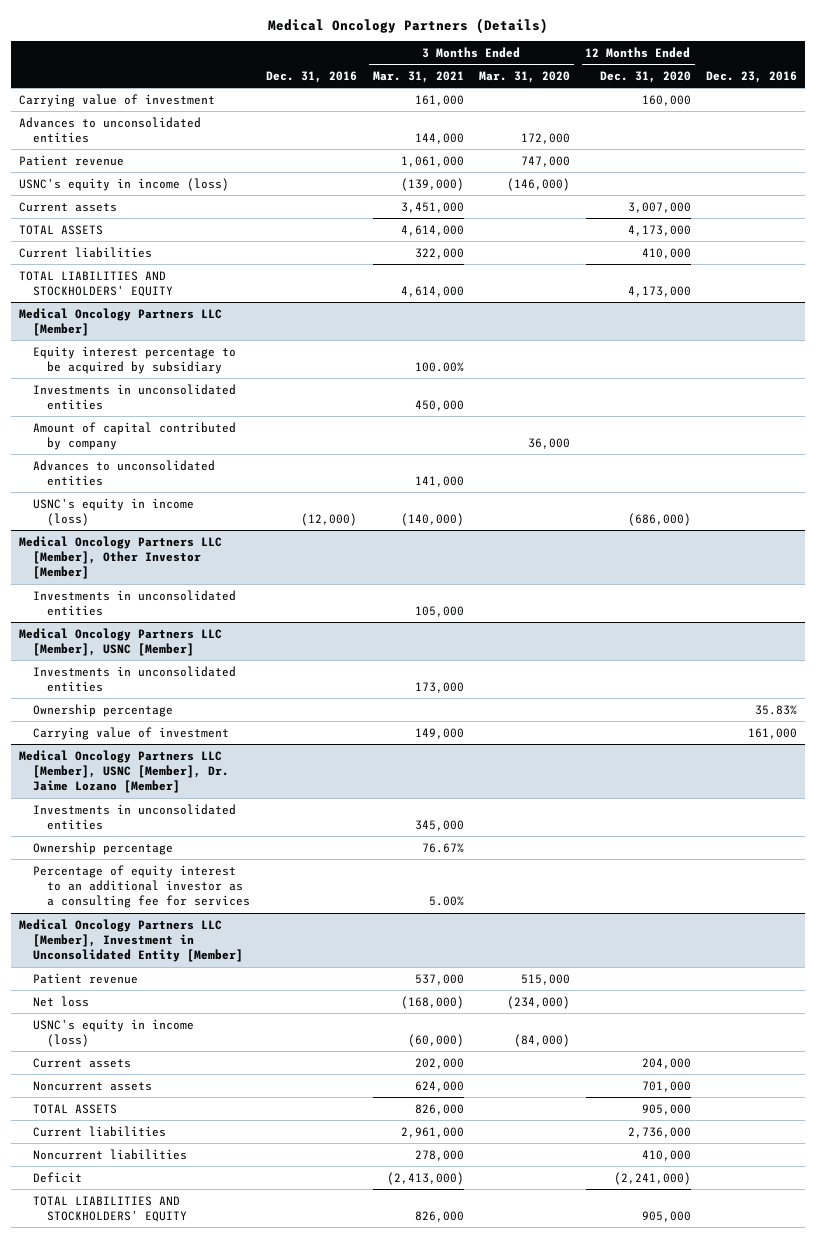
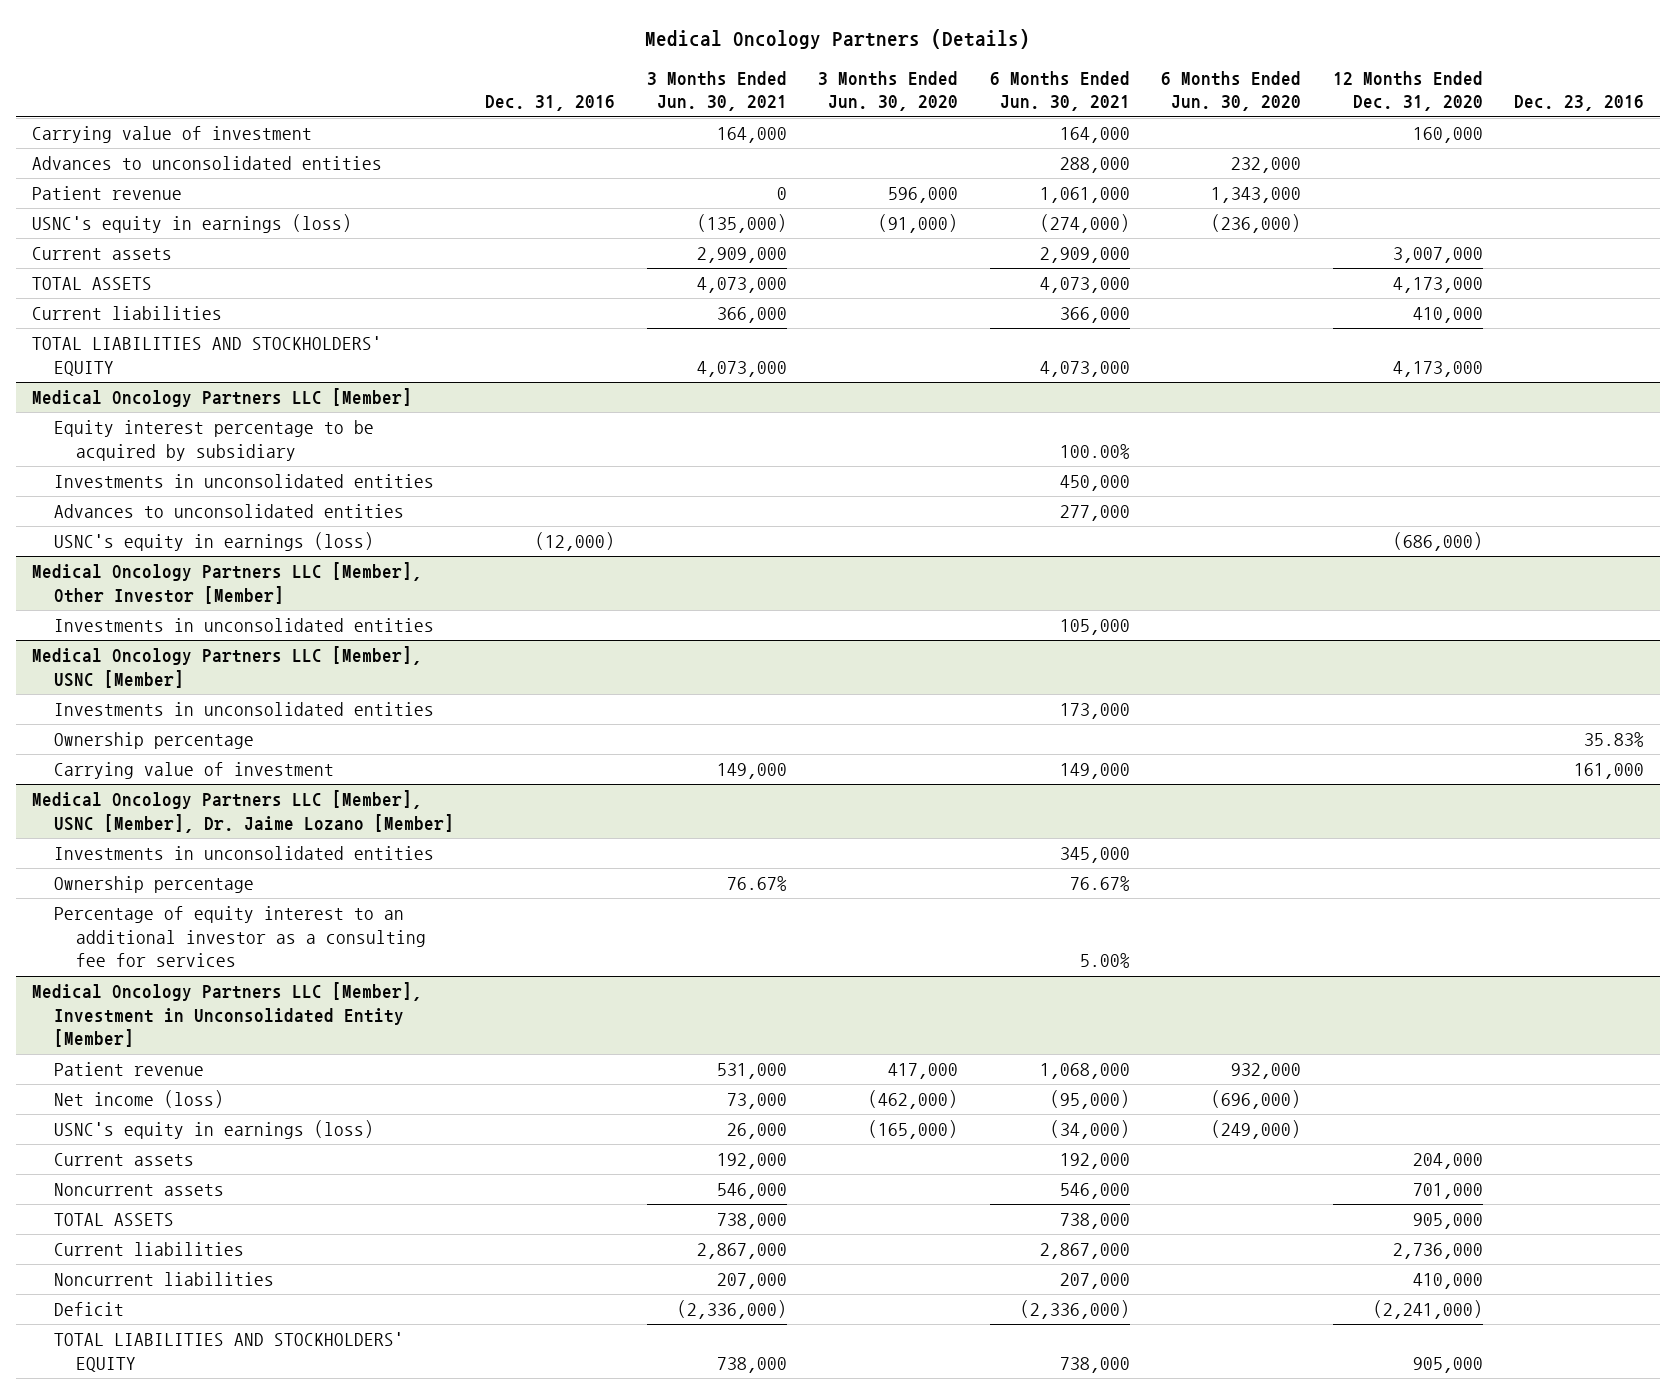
- | Dec. 31, 2016 | 3 Months Ended Mar. 31, 2021 | 3 Months Ended Mar. 31, 2020 | 12 Months Ended Dec. 31, 2020 | Dec. 23, 2016
+ | Dec. 31, 2016 | 3 Months Ended Jun. 30, 2021 | 3 Months Ended Jun. 30, 2020 | 6 Months Ended Jun. 30, 2021 | 6 Months Ended Jun. 30, 2020 | 12 Months Ended Dec. 31, 2020 | Dec. 23, 2016
- USNC's equity in income (loss) | | (139,000) | (146,000) | |
+ USNC's equity in earnings (loss) | | (135,000) | (91,000) | (274,000) | (236,000) | |
@ Medical Oncology Partners LLC [Member]
- Amount of capital contributed by company | | | 36,000 | |
- USNC's equity in income (loss) | (12,000) | (140,000) | | (686,000) |
+ USNC's equity in earnings (loss) | (12,000) | | | | | (686,000) |
@ Medical Oncology Partners LLC [Member], Investment in Unconsolidated Entity [Member]
- Net loss | | (168,000) | (234,000) | |
- USNC's equity in income (loss) | | (60,000) | (84,000) | |
+ Net income (loss) | | 73,000 | (462,000) | (95,000) | (696,000) | |
+ USNC's equity in earnings (loss) | | 26,000 | (165,000) | (34,000) | (249,000) | |

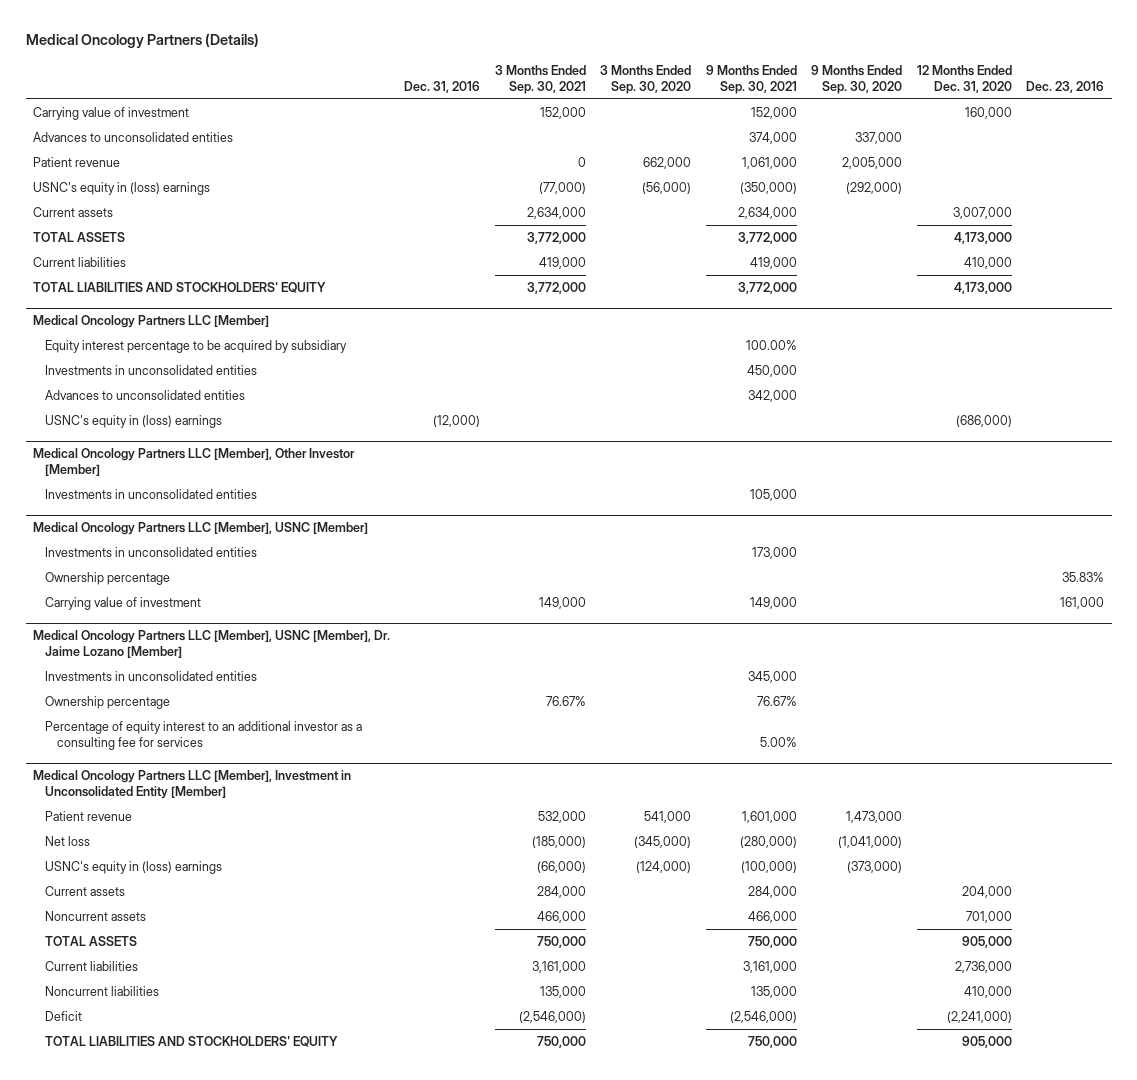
- | Dec. 31, 2016 | 3 Months Ended Jun. 30, 2021 | 3 Months Ended Jun. 30, 2020 | 6 Months Ended Jun. 30, 2021 | 6 Months Ended Jun. 30, 2020 | 12 Months Ended Dec. 31, 2020 | Dec. 23, 2016
+ | Dec. 31, 2016 | 3 Months Ended Sep. 30, 2021 | 3 Months Ended Sep. 30, 2020 | 9 Months Ended Sep. 30, 2021 | 9 Months Ended Sep. 30, 2020 | 12 Months Ended Dec. 31, 2020 | Dec. 23, 2016
- USNC's equity in earnings (loss) | | (135,000) | (91,000) | (274,000) | (236,000) | |
+ USNC's equity in (loss) earnings | | (77,000) | (56,000) | (350,000) | (292,000) | |
@ Medical Oncology Partners LLC [Member]
- USNC's equity in earnings (loss) | (12,000) | | | | | (686,000) |
+ USNC's equity in (loss) earnings | (12,000) | | | | | (686,000) |
@ Medical Oncology Partners LLC [Member], Investment in Unconsolidated Entity [Member]
- Net income (loss) | | 73,000 | (462,000) | (95,000) | (696,000) | |
- USNC's equity in earnings (loss) | | 26,000 | (165,000) | (34,000) | (249,000) | |
+ Net loss | | (185,000) | (345,000) | (280,000) | (1,041,000) | |
+ USNC's equity in (loss) earnings | | (66,000) | (124,000) | (100,000) | (373,000) | |

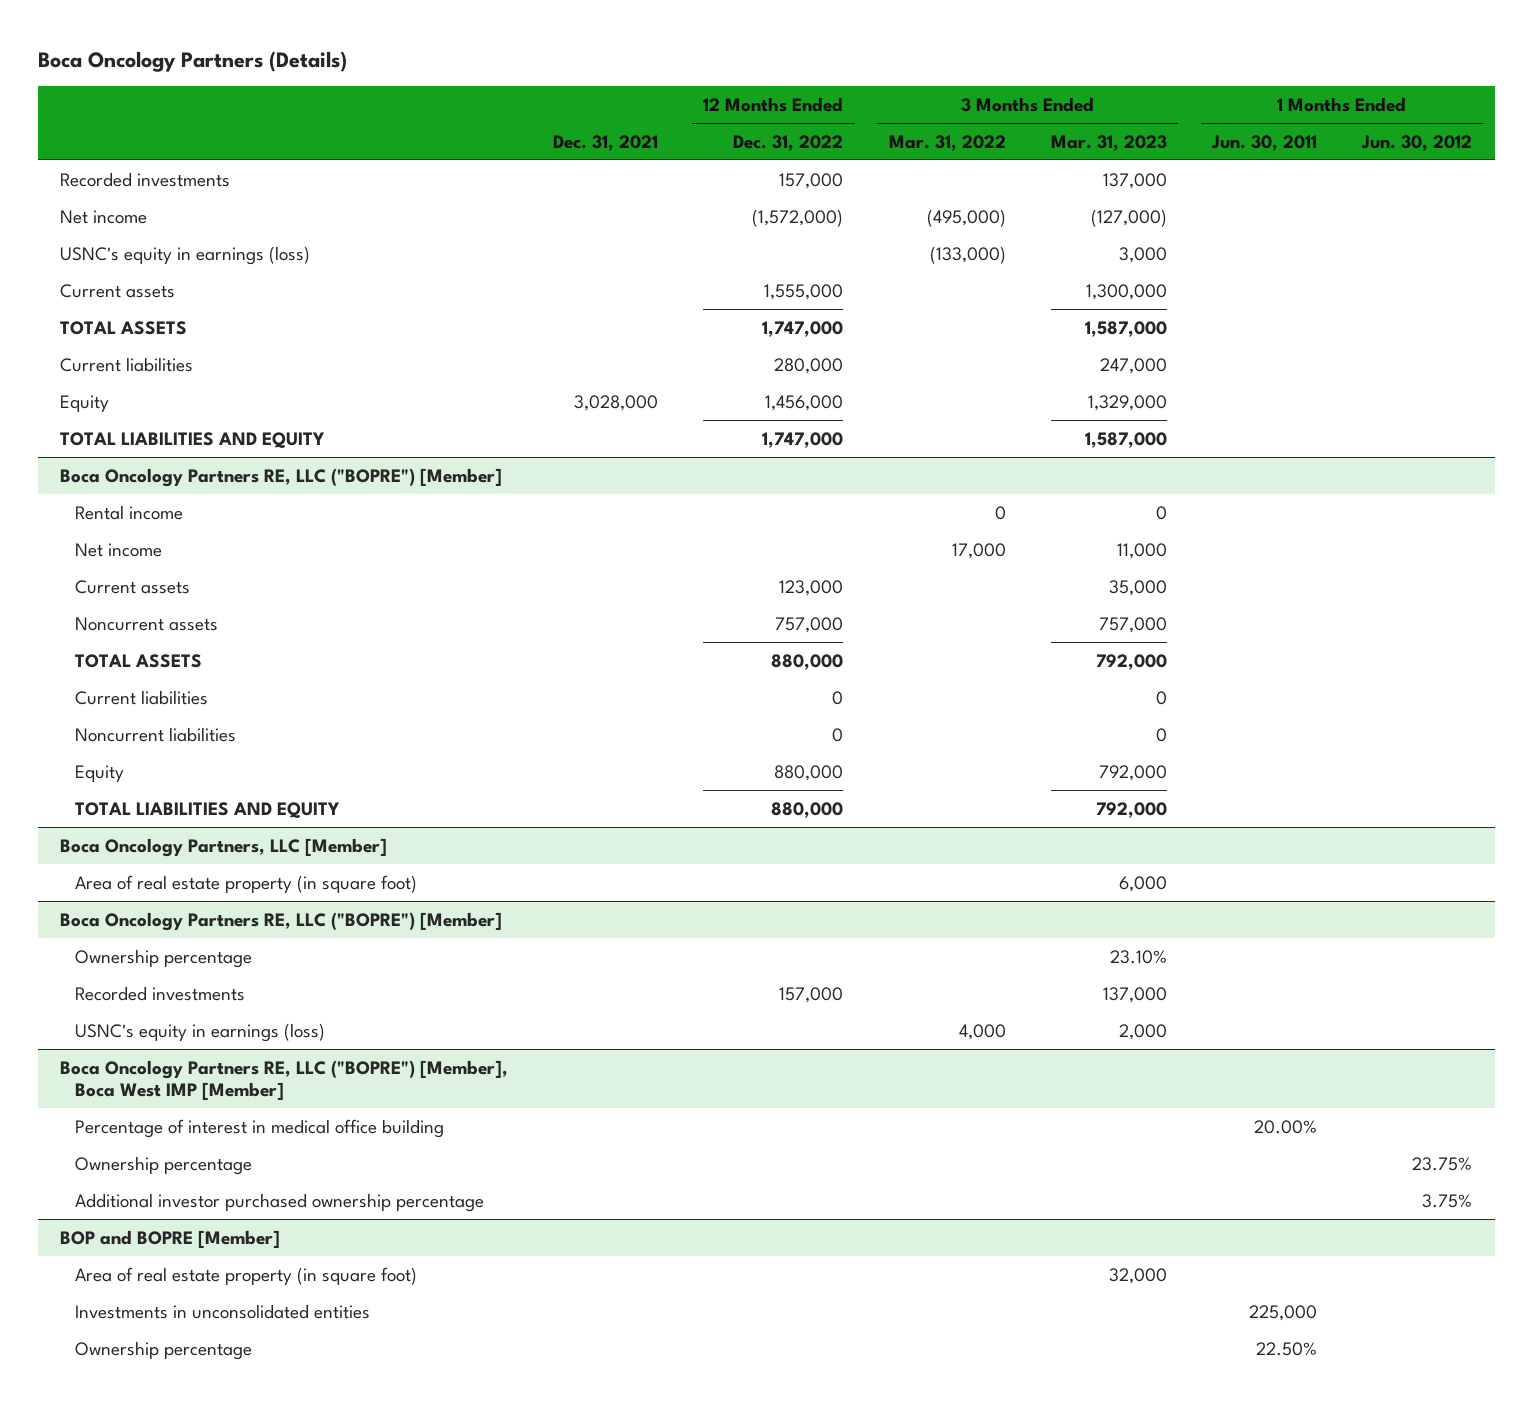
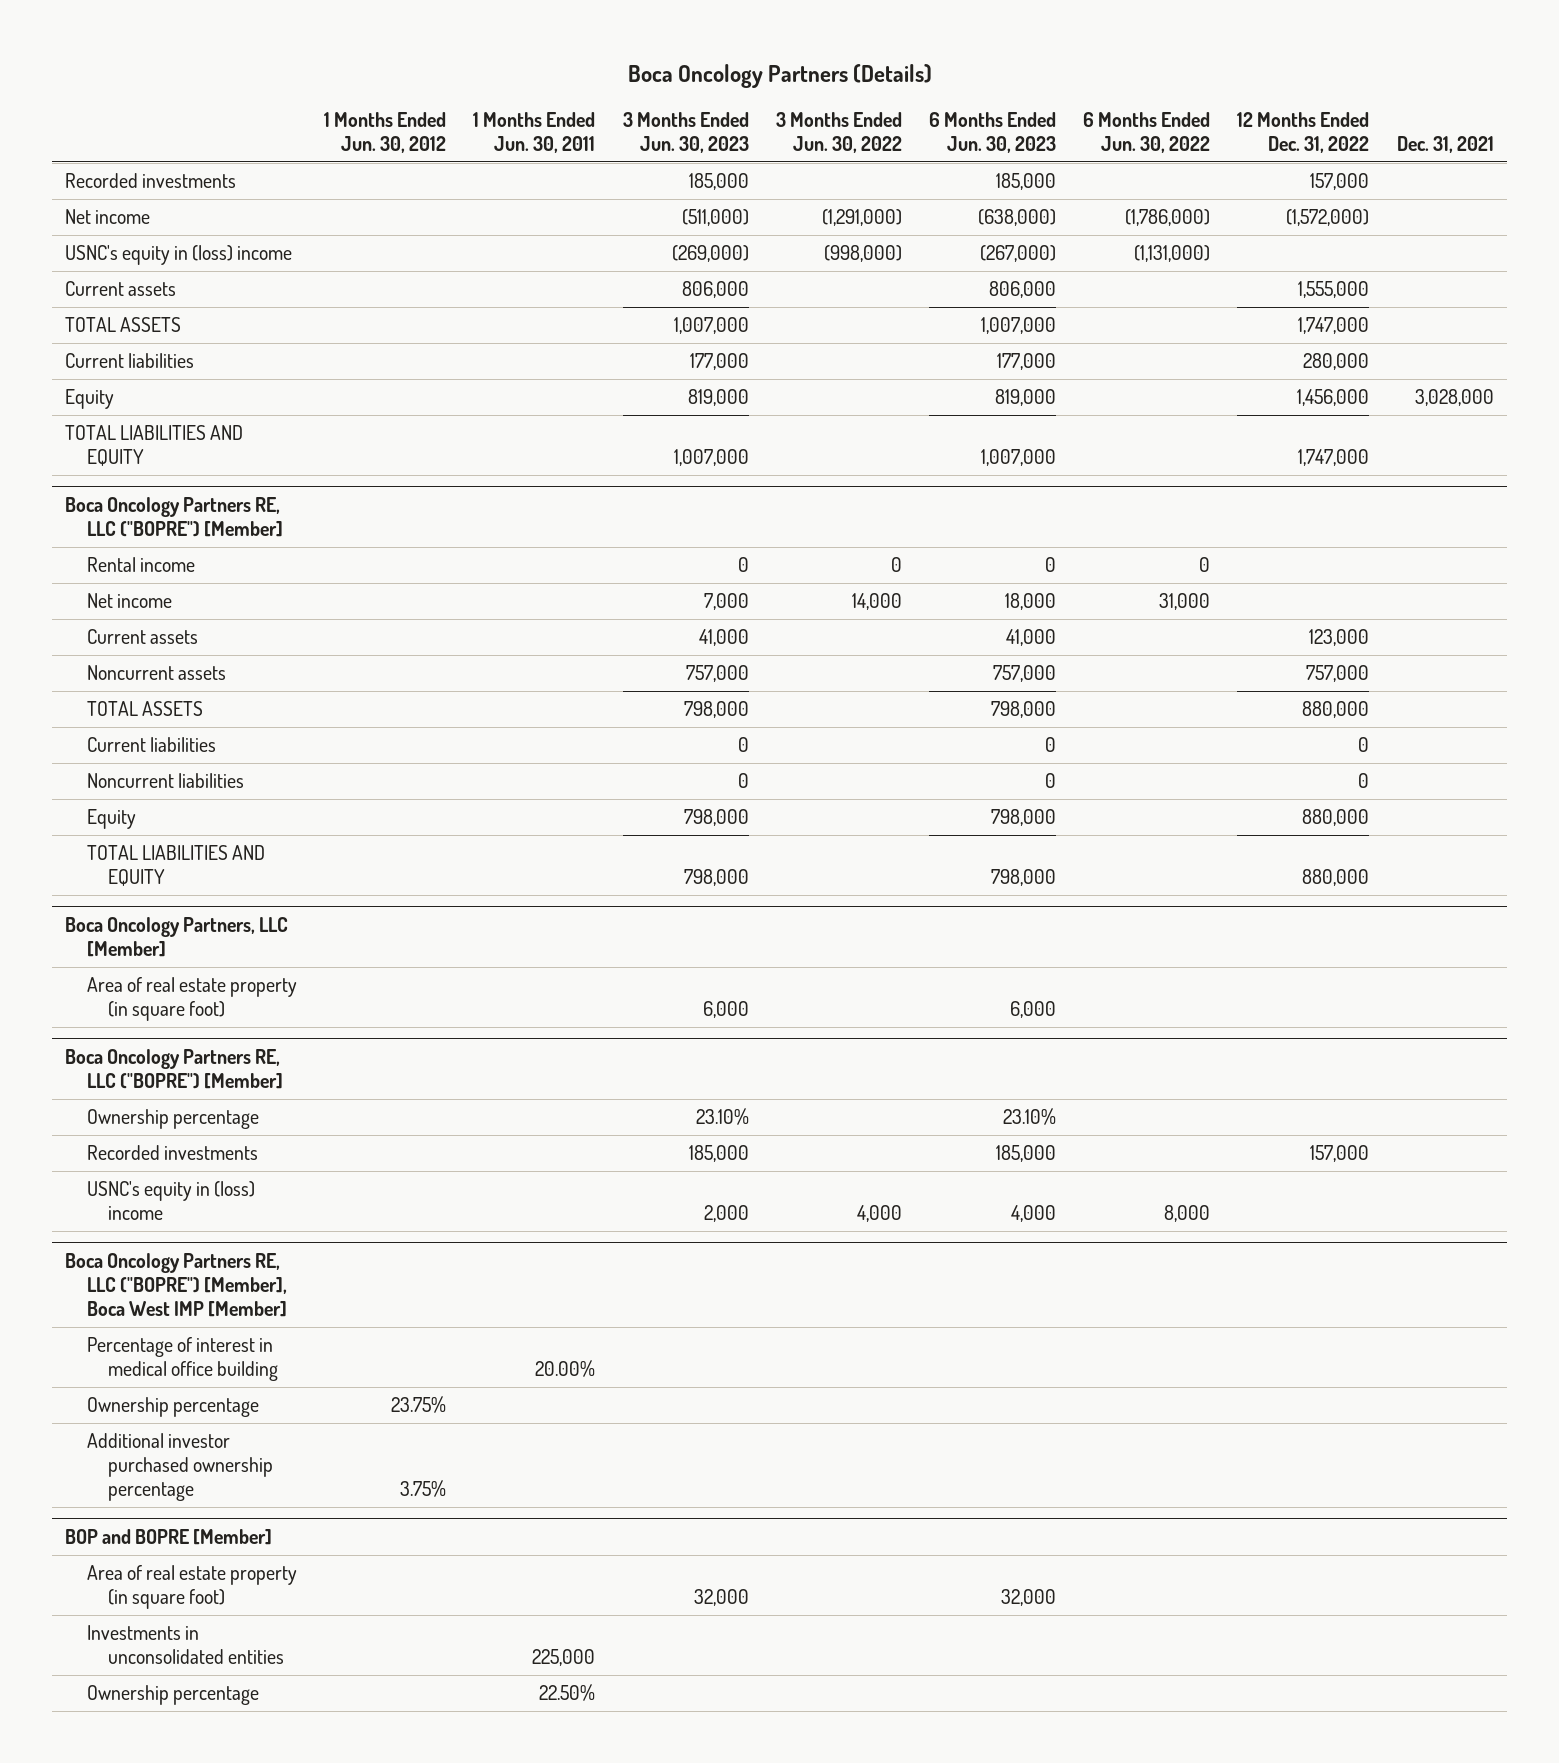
- | Dec. 31, 2021 | 12 Months Ended Dec. 31, 2022 | 3 Months Ended Mar. 31, 2022 | 3 Months Ended Mar. 31, 2023 | 1 Months Ended Jun. 30, 2011 | 1 Months Ended Jun. 30, 2012
+ | 1 Months Ended Jun. 30, 2012 | 1 Months Ended Jun. 30, 2011 | 3 Months Ended Jun. 30, 2023 | 3 Months Ended Jun. 30, 2022 | 6 Months Ended Jun. 30, 2023 | 6 Months Ended Jun. 30, 2022 | 12 Months Ended Dec. 31, 2022 | Dec. 31, 2021
- USNC's equity in earnings (loss) | | | (133,000) | 3,000 | |
+ USNC's equity in (loss) income | | | (269,000) | (998,000) | (267,000) | (1,131,000) | |
@ Boca Oncology Partners RE, LLC ("BOPRE") [Member]
- USNC's equity in earnings (loss) | | | 4,000 | 2,000 | |
+ USNC's equity in (loss) income | | | 2,000 | 4,000 | 4,000 | 8,000 | |

